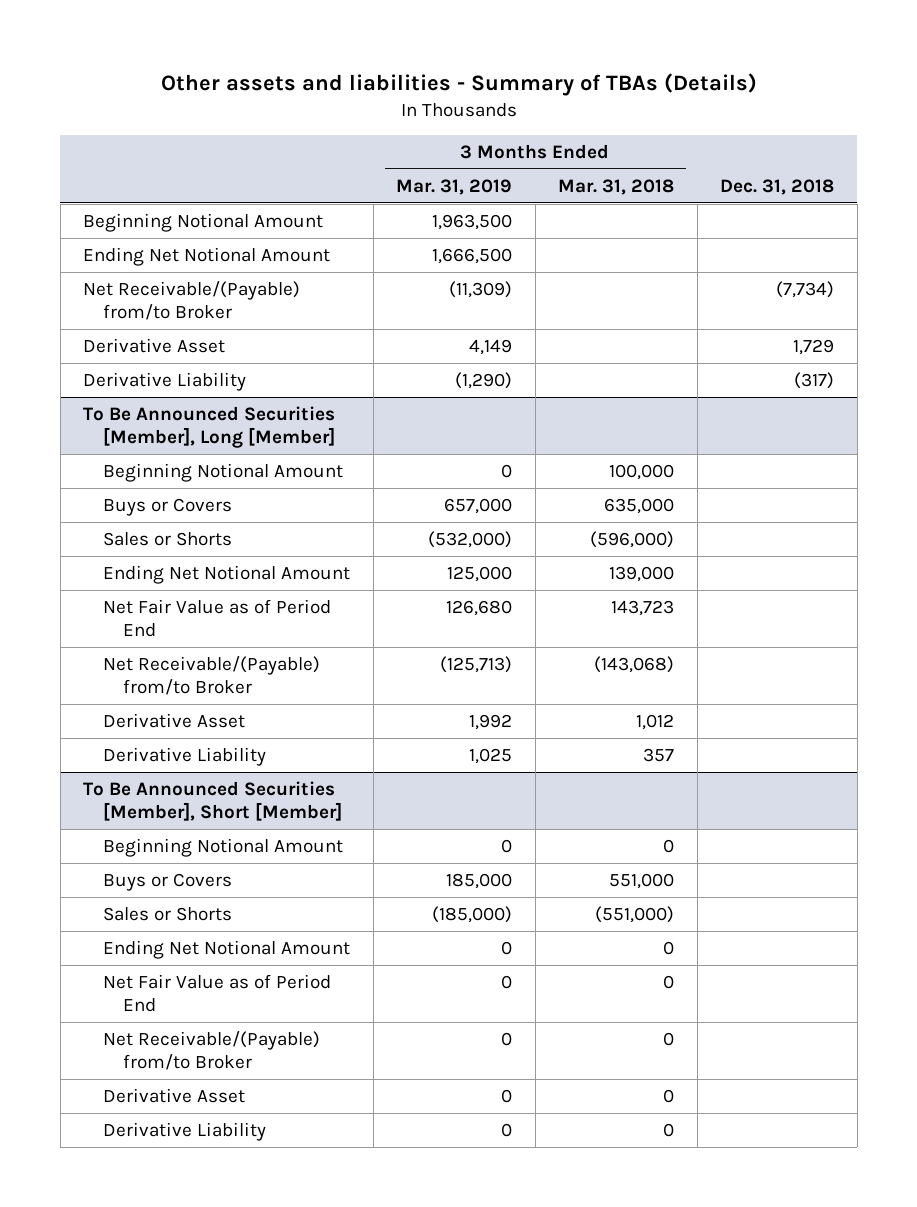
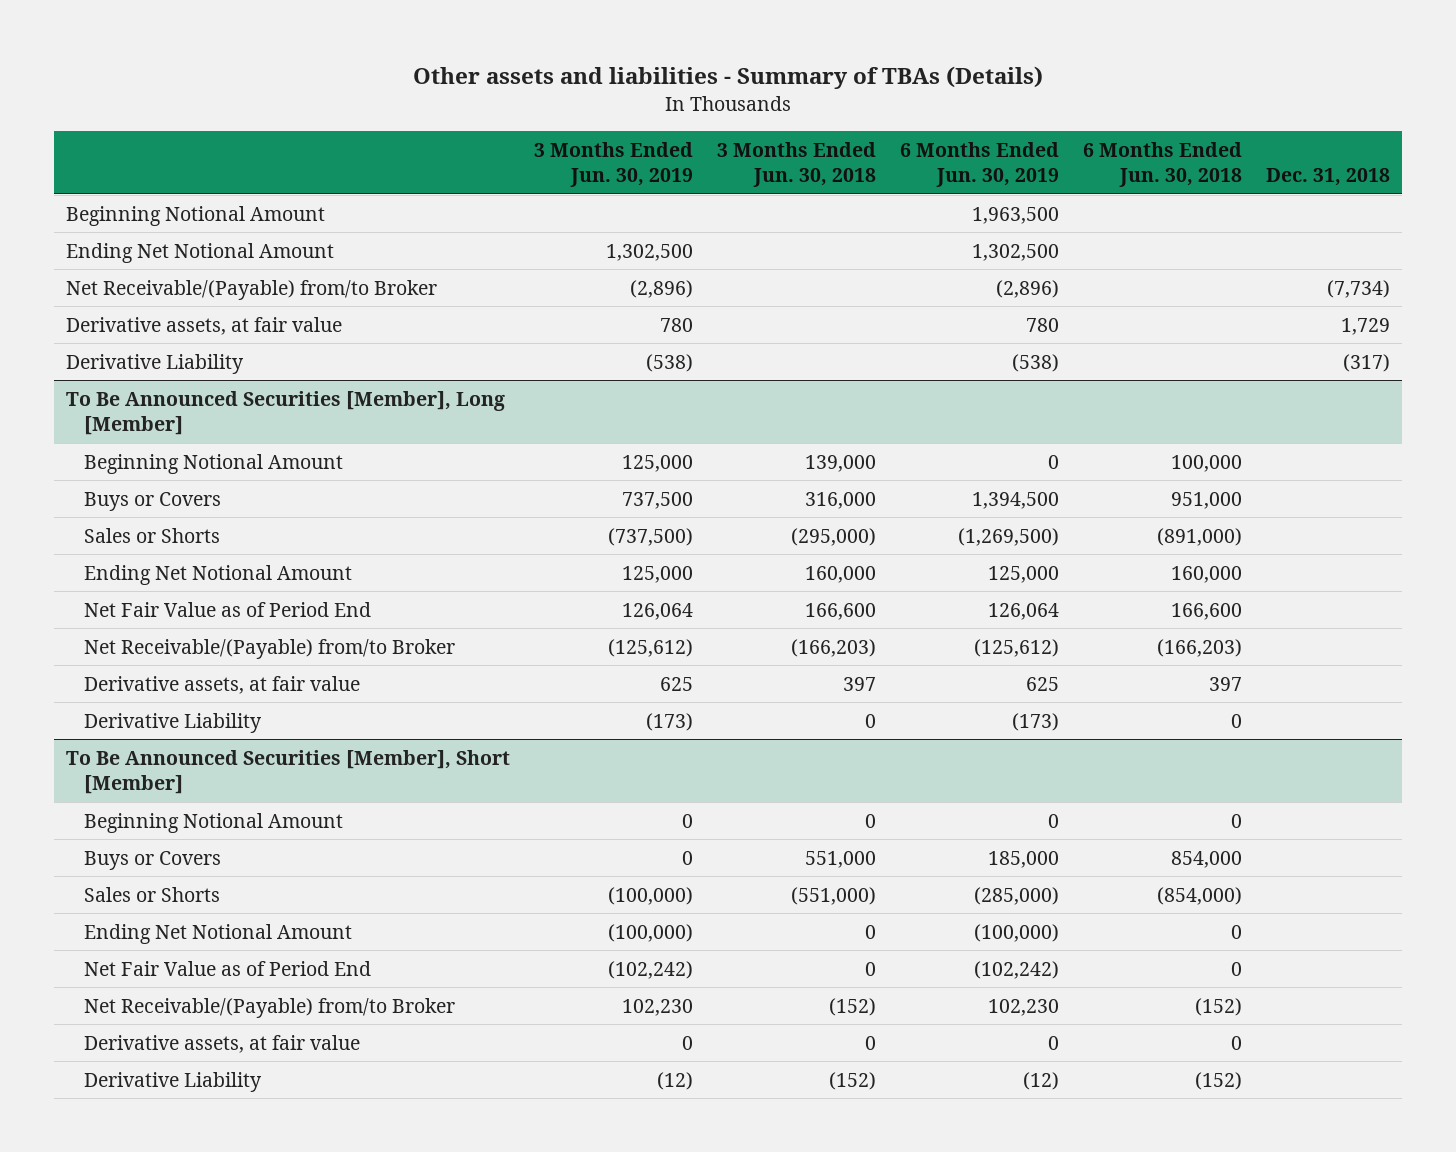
- | 3 Months Ended Mar. 31, 2019 | 3 Months Ended Mar. 31, 2018 | Dec. 31, 2018
+ | 3 Months Ended Jun. 30, 2019 | 3 Months Ended Jun. 30, 2018 | 6 Months Ended Jun. 30, 2019 | 6 Months Ended Jun. 30, 2018 | Dec. 31, 2018
- Derivative Asset | 4,149 | | 1,729
+ Derivative assets, at fair value | 780 | | 780 | | 1,729
@ To Be Announced Securities [Member], Long [Member]
- Derivative Asset | 1,992 | 1,012 |
+ Derivative assets, at fair value | 625 | 397 | 625 | 397 |
@ To Be Announced Securities [Member], Short [Member]
- Derivative Asset | 0 | 0 |
+ Derivative assets, at fair value | 0 | 0 | 0 | 0 |

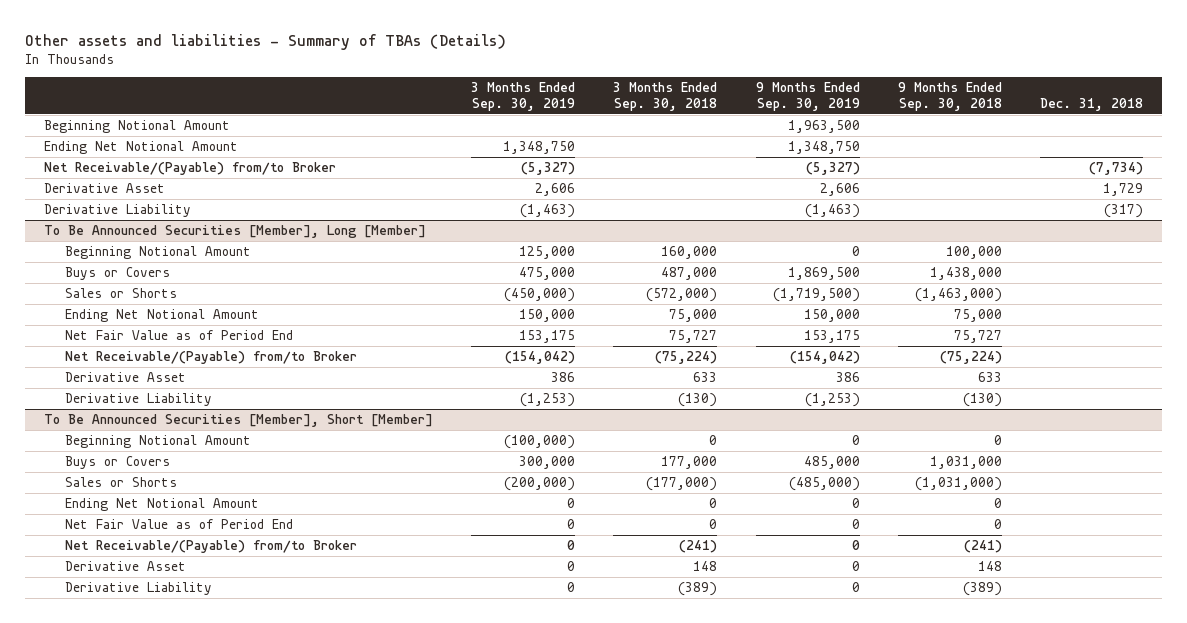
- | 3 Months Ended Jun. 30, 2019 | 3 Months Ended Jun. 30, 2018 | 6 Months Ended Jun. 30, 2019 | 6 Months Ended Jun. 30, 2018 | Dec. 31, 2018
+ | 3 Months Ended Sep. 30, 2019 | 3 Months Ended Sep. 30, 2018 | 9 Months Ended Sep. 30, 2019 | 9 Months Ended Sep. 30, 2018 | Dec. 31, 2018
- Derivative assets, at fair value | 780 | | 780 | | 1,729
+ Derivative Asset | 2,606 | | 2,606 | | 1,729
@ To Be Announced Securities [Member], Long [Member]
- Derivative assets, at fair value | 625 | 397 | 625 | 397 |
+ Derivative Asset | 386 | 633 | 386 | 633 |
@ To Be Announced Securities [Member], Short [Member]
- Derivative assets, at fair value | 0 | 0 | 0 | 0 |
+ Derivative Asset | 0 | 148 | 0 | 148 |

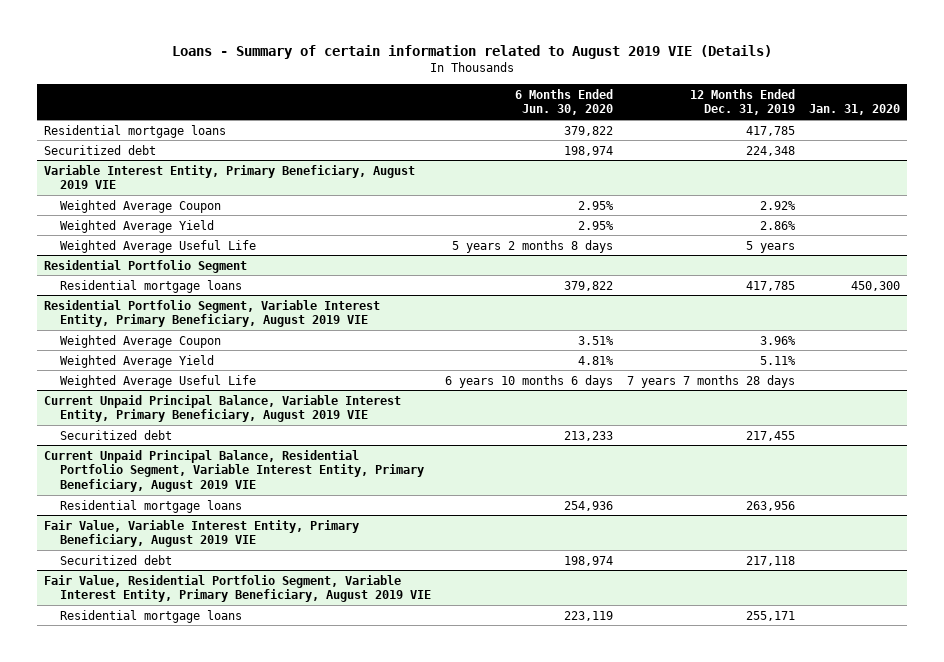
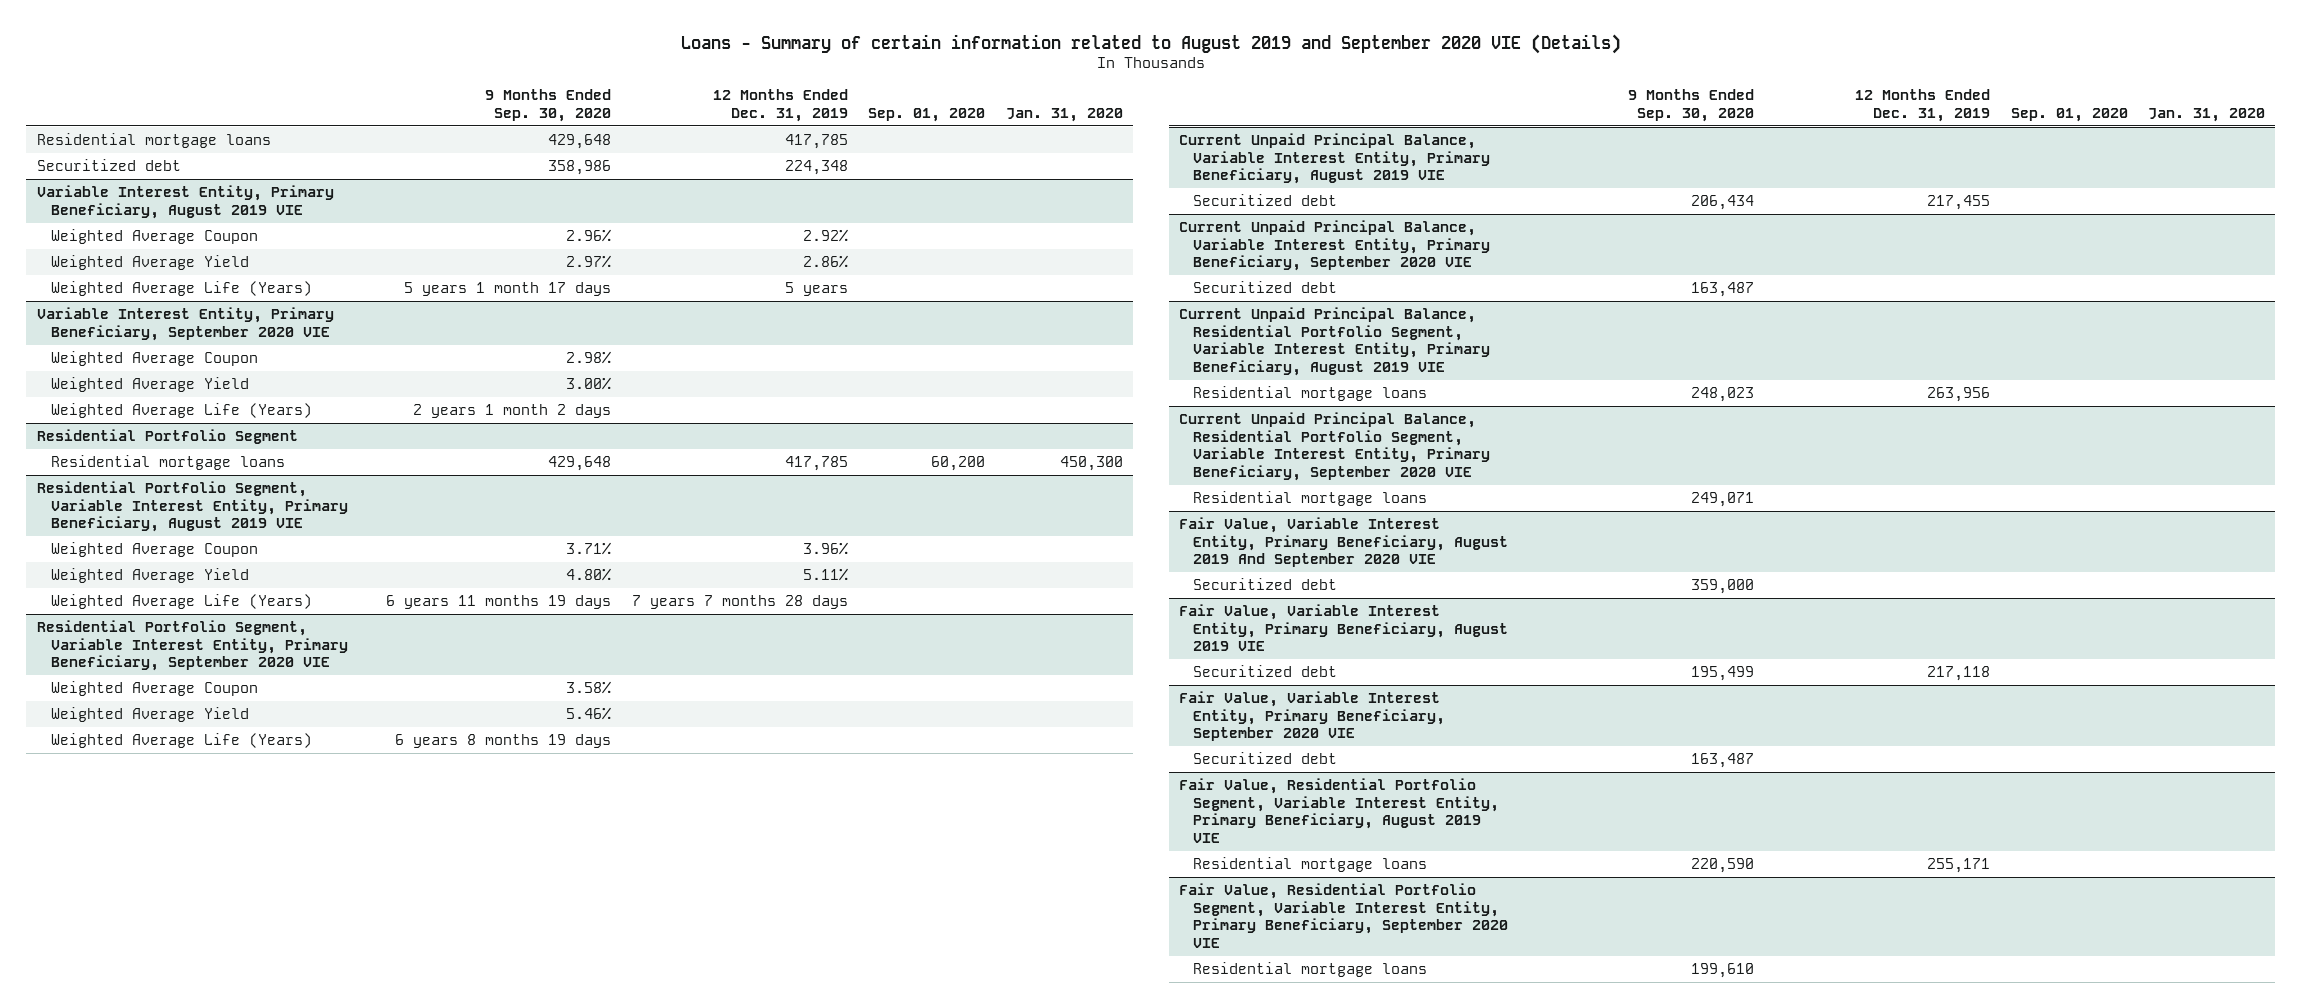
- Loans - Summary of certain information related to August 2019 VIE (Details)
+ Loans - Summary of certain information related to August 2019 and September 2020 VIE (Details)
- | 6 Months Ended Jun. 30, 2020 | 12 Months Ended Dec. 31, 2019 | Jan. 31, 2020
+ | 9 Months Ended Sep. 30, 2020 | 12 Months Ended Dec. 31, 2019 | Sep. 01, 2020 | Jan. 31, 2020
@ Variable Interest Entity, Primary Beneficiary, August 2019 VIE
- Weighted Average Useful Life | 5 years 2 months 8 days | 5 years |
+ Weighted Average Life (Years) | 5 years 1 month 17 days | 5 years | |
+ Variable Interest Entity, Primary Beneficiary, September 2020 VIE
+ Weighted Average Coupon | 2.98% | | |
+ Weighted Average Yield | 3.00% | | |
+ Weighted Average Life (Years) | 2 years 1 month 2 days | | |
@ Residential Portfolio Segment, Variable Interest Entity, Primary Beneficiary, August 2019 VIE
- Weighted Average Useful Life | 6 years 10 months 6 days | 7 years 7 months 28 days |
+ Weighted Average Life (Years) | 6 years 11 months 19 days | 7 years 7 months 28 days | |
+ Residential Portfolio Segment, Variable Interest Entity, Primary Beneficiary, September 2020 VIE
+ Weighted Average Coupon | 3.58% | | |
+ Weighted Average Yield | 5.46% | | |
+ Weighted Average Life (Years) | 6 years 8 months 19 days | | |
+ Current Unpaid Principal Balance, Variable Interest Entity, Primary Beneficiary, September 2020 VIE
+ Securitized debt | 163,487 | | |
+ Current Unpaid Principal Balance, Residential Portfolio Segment, Variable Interest Entity, Primary Beneficiary, September 2020 VIE
+ Residential mortgage loans | 249,071 | | |
+ Fair Value, Variable Interest Entity, Primary Beneficiary, August 2019 And September 2020 VIE
+ Securitized debt | 359,000 | | |
+ Fair Value, Variable Interest Entity, Primary Beneficiary, September 2020 VIE
+ Securitized debt | 163,487 | | |
+ Fair Value, Residential Portfolio Segment, Variable Interest Entity, Primary Beneficiary, September 2020 VIE
+ Residential mortgage loans | 199,610 | | |

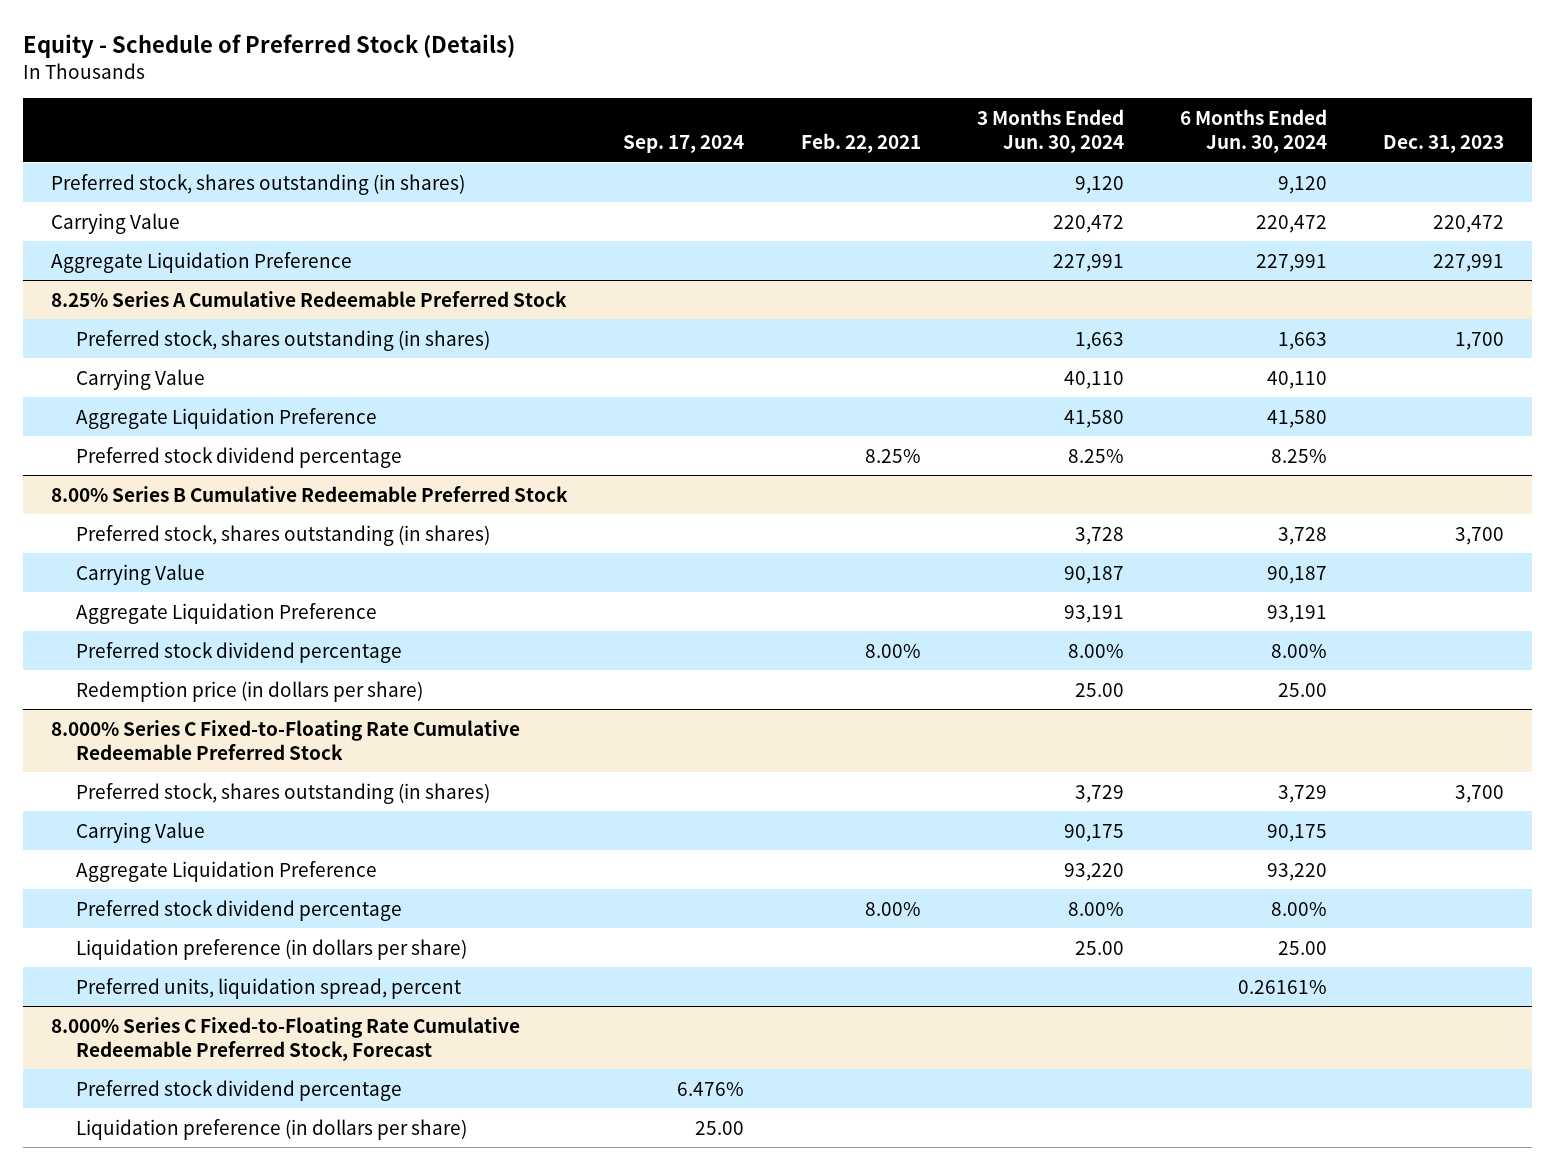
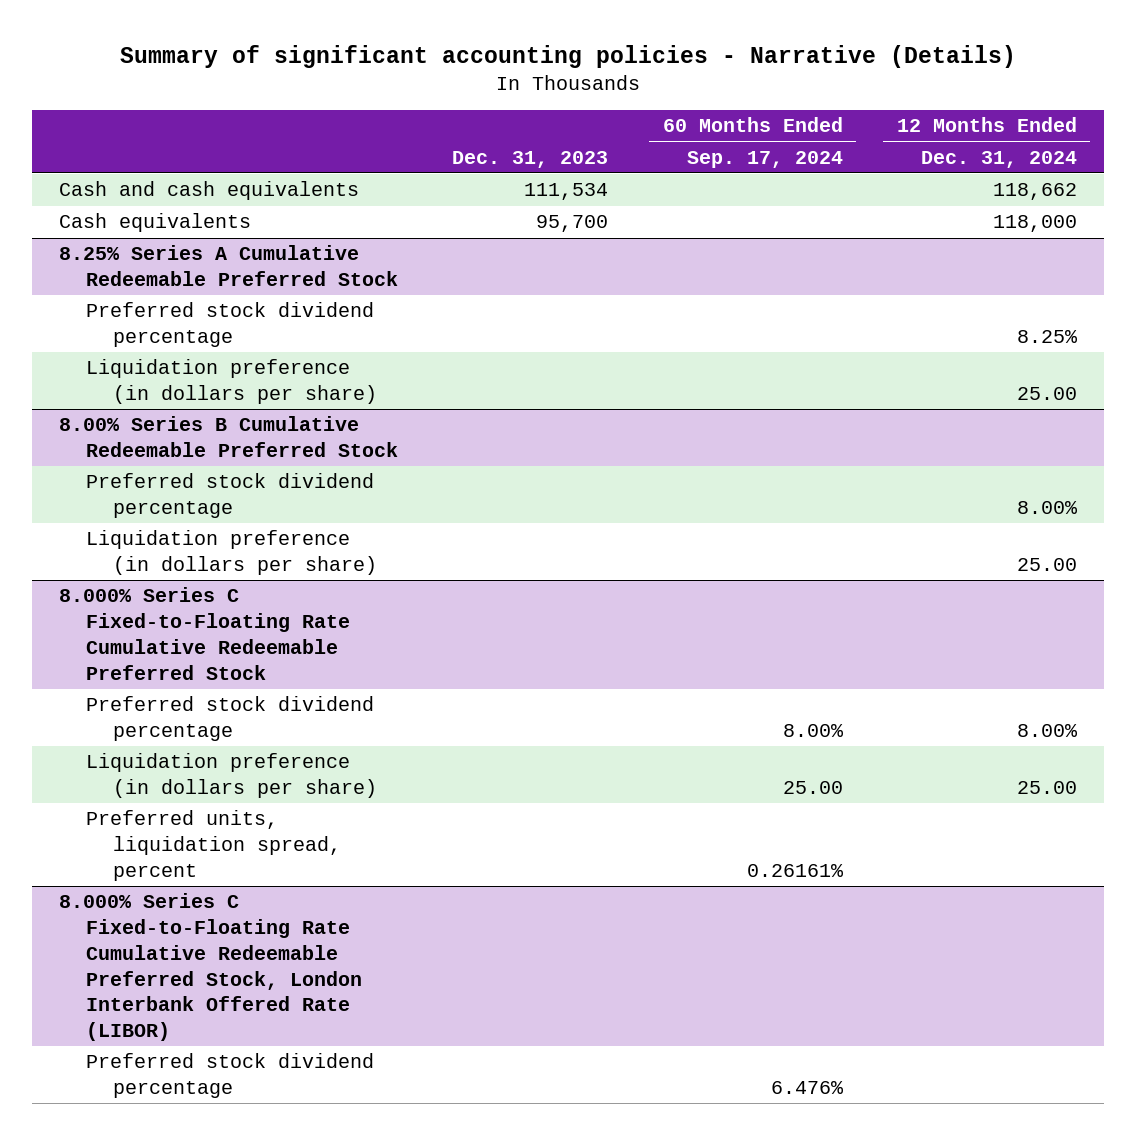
- Equity - Schedule of Preferred Stock (Details)
+ Summary of significant accounting policies - Narrative (Details)
- | Sep. 17, 2024 | Feb. 22, 2021 | 3 Months Ended Jun. 30, 2024 | 6 Months Ended Jun. 30, 2024 | Dec. 31, 2023
+ | Dec. 31, 2023 | 60 Months Ended Sep. 17, 2024 | 12 Months Ended Dec. 31, 2024
- Preferred stock, shares outstanding (in shares) | | | 9,120 | 9,120 |
- Carrying Value | | | 220,472 | 220,472 | 220,472
- Aggregate Liquidation Preference | | | 227,991 | 227,991 | 227,991
+ Cash and cash equivalents | 111,534 | | 118,662
+ Cash equivalents | 95,700 | | 118,000
@ 8.25% Series A Cumulative Redeemable Preferred Stock
- Preferred stock, shares outstanding (in shares) | | | 1,663 | 1,663 | 1,700
- Carrying Value | | | 40,110 | 40,110 |
- Aggregate Liquidation Preference | | | 41,580 | 41,580 |
+ Liquidation preference (in dollars per share) | | | 25.00
@ 8.00% Series B Cumulative Redeemable Preferred Stock
- Preferred stock, shares outstanding (in shares) | | | 3,728 | 3,728 | 3,700
- Carrying Value | | | 90,187 | 90,187 |
- Aggregate Liquidation Preference | | | 93,191 | 93,191 |
- Redemption price (in dollars per share) | | | 25.00 | 25.00 |
+ Liquidation preference (in dollars per share) | | | 25.00
@ 8.000% Series C Fixed-to-Floating Rate Cumulative Redeemable Preferred Stock
- Preferred stock, shares outstanding (in shares) | | | 3,729 | 3,729 | 3,700
- Carrying Value | | | 90,175 | 90,175 |
- Aggregate Liquidation Preference | | | 93,220 | 93,220 |
- 8.000% Series C Fixed-to-Floating Rate Cumulative Redeemable Preferred Stock, Forecast
+ 8.000% Series C Fixed-to-Floating Rate Cumulative Redeemable Preferred Stock, London Interbank Offered Rate (LIBOR)
- Liquidation preference (in dollars per share) | 25.00 | | | |

